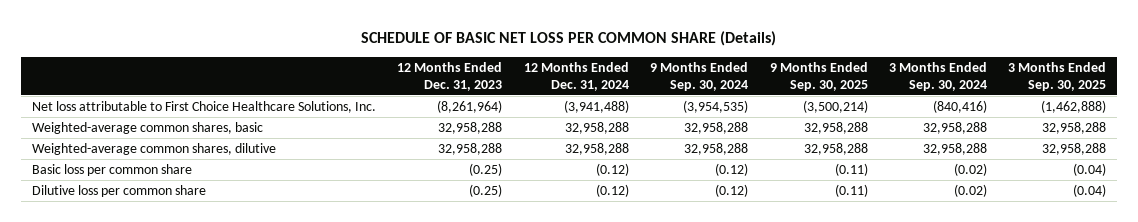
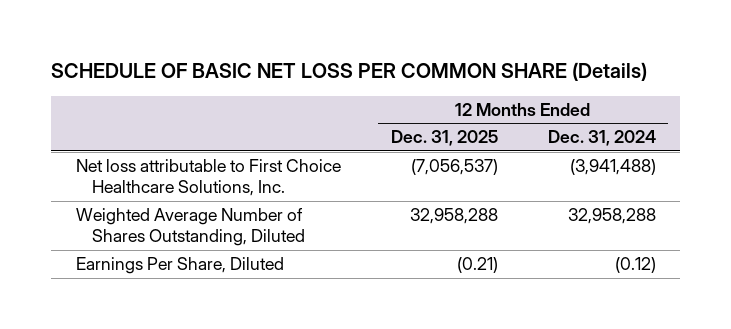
- | 12 Months Ended Dec. 31, 2023 | 12 Months Ended Dec. 31, 2024 | 9 Months Ended Sep. 30, 2024 | 9 Months Ended Sep. 30, 2025 | 3 Months Ended Sep. 30, 2024 | 3 Months Ended Sep. 30, 2025
+ | 12 Months Ended Dec. 31, 2025 | 12 Months Ended Dec. 31, 2024
- Weighted-average common shares, basic | 32,958,288 | 32,958,288 | 32,958,288 | 32,958,288 | 32,958,288 | 32,958,288
- Weighted-average common shares, dilutive | 32,958,288 | 32,958,288 | 32,958,288 | 32,958,288 | 32,958,288 | 32,958,288
- Basic loss per common share | (0.25) | (0.12) | (0.12) | (0.11) | (0.02) | (0.04)
- Dilutive loss per common share | (0.25) | (0.12) | (0.12) | (0.11) | (0.02) | (0.04)
+ Weighted Average Number of Shares Outstanding, Diluted | 32,958,288 | 32,958,288
+ Earnings Per Share, Diluted | (0.21) | (0.12)

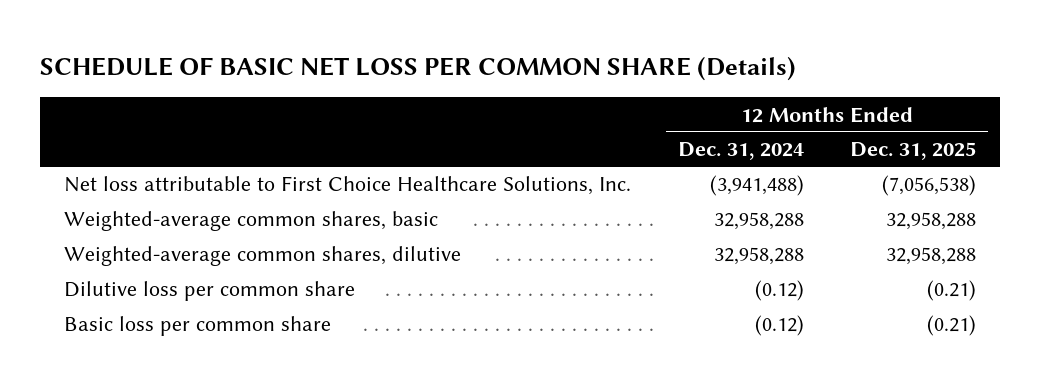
- | 12 Months Ended Dec. 31, 2025 | 12 Months Ended Dec. 31, 2024
+ | 12 Months Ended Dec. 31, 2024 | 12 Months Ended Dec. 31, 2025
- Net loss attributable to First Choice Healthcare Solutions, Inc. | (7,056,537) | (3,941,488)
- Weighted Average Number of Shares Outstanding, Diluted | 32,958,288 | 32,958,288
- Earnings Per Share, Diluted | (0.21) | (0.12)
+ Net loss attributable to First Choice Healthcare Solutions, Inc. | (3,941,488) | (7,056,538)
+ Weighted-average common shares, basic | 32,958,288 | 32,958,288
+ Weighted-average common shares, dilutive | 32,958,288 | 32,958,288
+ Dilutive loss per common share | (0.12) | (0.21)
+ Basic loss per common share | (0.12) | (0.21)

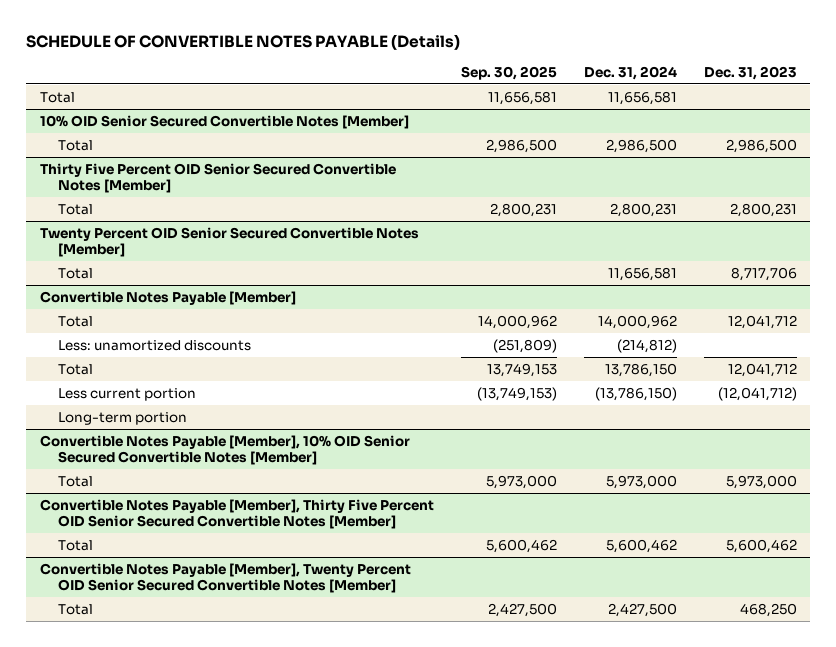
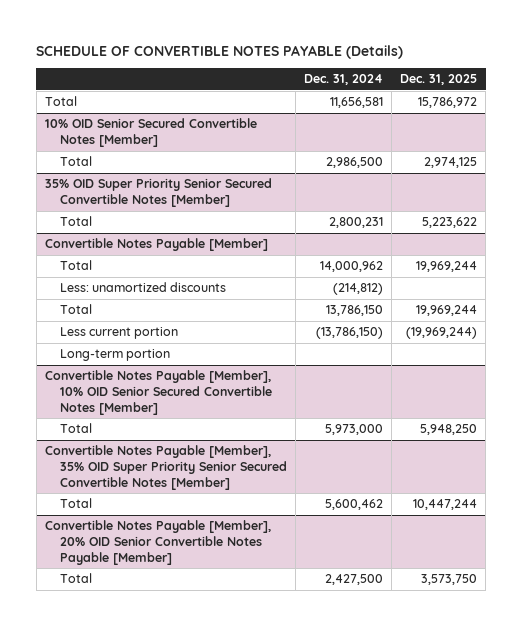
- | Sep. 30, 2025 | Dec. 31, 2024 | Dec. 31, 2023
+ | Dec. 31, 2024 | Dec. 31, 2025
- Thirty Five Percent OID Senior Secured Convertible Notes [Member]
+ 35% OID Super Priority Senior Secured Convertible Notes [Member]
- Twenty Percent OID Senior Secured Convertible Notes [Member]
- Total | | 11,656,581 | 8,717,706
- Convertible Notes Payable [Member], Thirty Five Percent OID Senior Secured Convertible Notes [Member]
+ Convertible Notes Payable [Member], 35% OID Super Priority Senior Secured Convertible Notes [Member]
- Convertible Notes Payable [Member], Twenty Percent OID Senior Secured Convertible Notes [Member]
+ Convertible Notes Payable [Member], 20% OID Senior Convertible Notes Payable [Member]

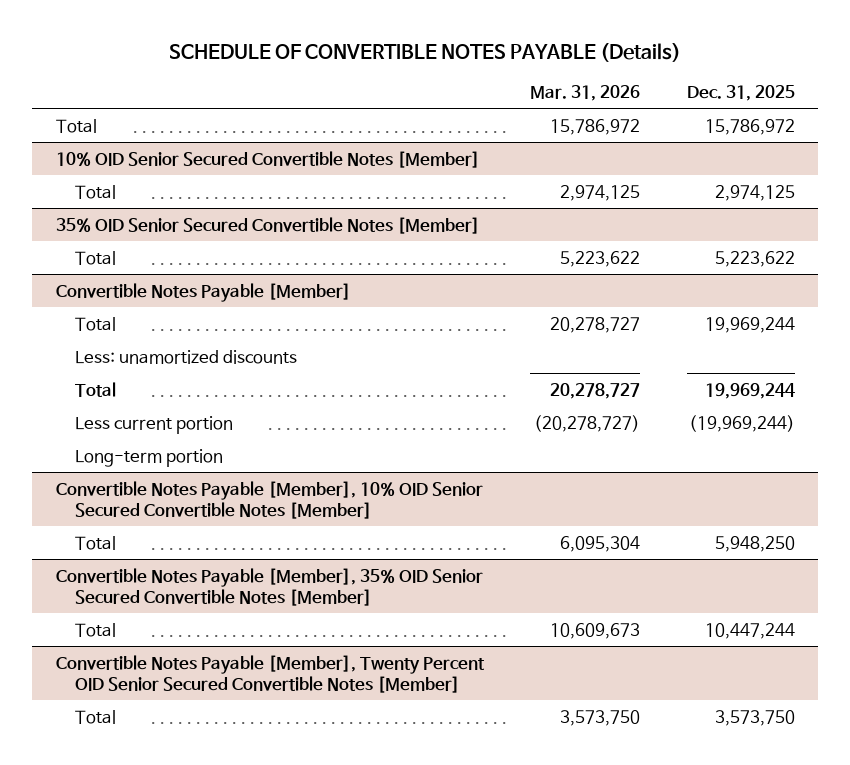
- | Dec. 31, 2024 | Dec. 31, 2025
+ | Mar. 31, 2026 | Dec. 31, 2025
- 35% OID Super Priority Senior Secured Convertible Notes [Member]
+ 35% OID Senior Secured Convertible Notes [Member]
- Convertible Notes Payable [Member], 35% OID Super Priority Senior Secured Convertible Notes [Member]
+ Convertible Notes Payable [Member], 35% OID Senior Secured Convertible Notes [Member]
- Convertible Notes Payable [Member], 20% OID Senior Convertible Notes Payable [Member]
+ Convertible Notes Payable [Member], Twenty Percent OID Senior Secured Convertible Notes [Member]

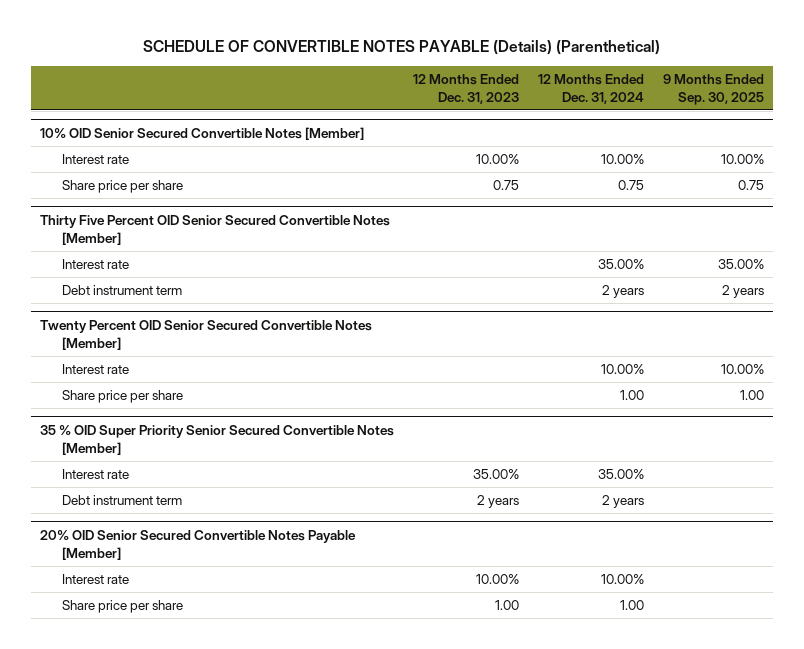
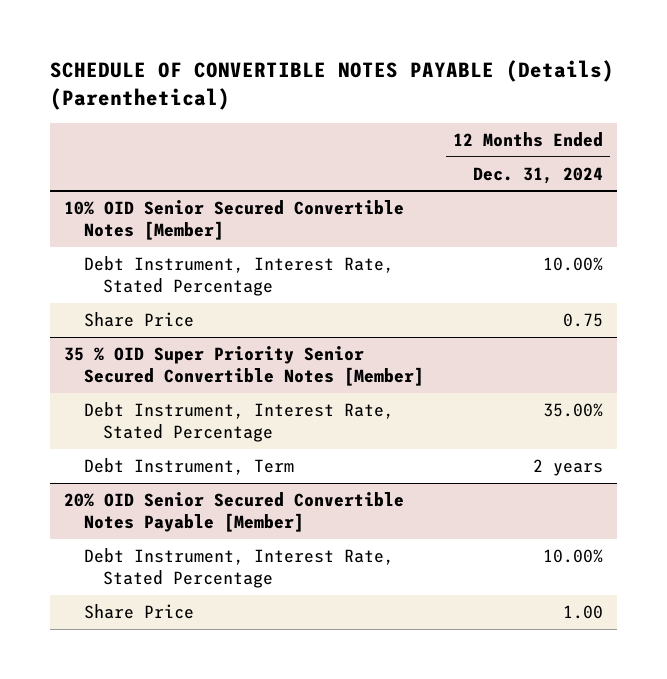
- | 12 Months Ended Dec. 31, 2023 | 12 Months Ended Dec. 31, 2024 | 9 Months Ended Sep. 30, 2025
+ | 12 Months Ended Dec. 31, 2024
@ 10% OID Senior Secured Convertible Notes [Member]
- Interest rate | 10.00% | 10.00% | 10.00%
- Share price per share | 0.75 | 0.75 | 0.75
- Thirty Five Percent OID Senior Secured Convertible Notes [Member]
- Interest rate | | 35.00% | 35.00%
- Debt instrument term | | 2 years | 2 years
- Twenty Percent OID Senior Secured Convertible Notes [Member]
- Interest rate | | 10.00% | 10.00%
- Share price per share | | 1.00 | 1.00
@ 10% OID Senior Secured Convertible Notes [Member]
+ Debt Instrument, Interest Rate, Stated Percentage | 10.00%
+ Share Price | 0.75
@ 35 % OID Super Priority Senior Secured Convertible Notes [Member]
- Interest rate | 35.00% | 35.00% |
- Debt instrument term | 2 years | 2 years |
+ Debt Instrument, Interest Rate, Stated Percentage | 35.00%
+ Debt Instrument, Term | 2 years
@ 20% OID Senior Secured Convertible Notes Payable [Member]
- Interest rate | 10.00% | 10.00% |
- Share price per share | 1.00 | 1.00 |
+ Debt Instrument, Interest Rate, Stated Percentage | 10.00%
+ Share Price | 1.00

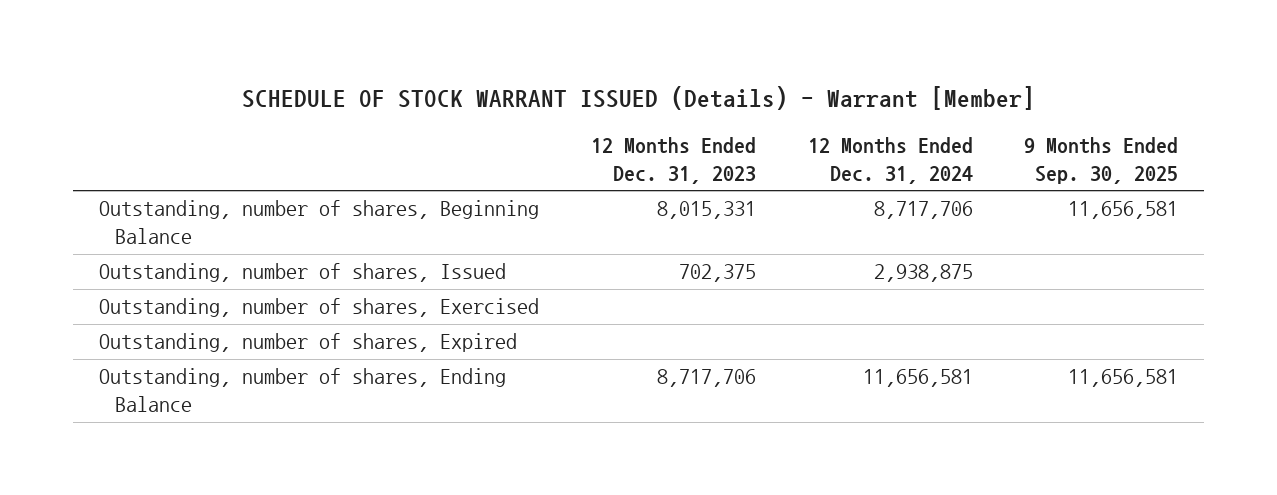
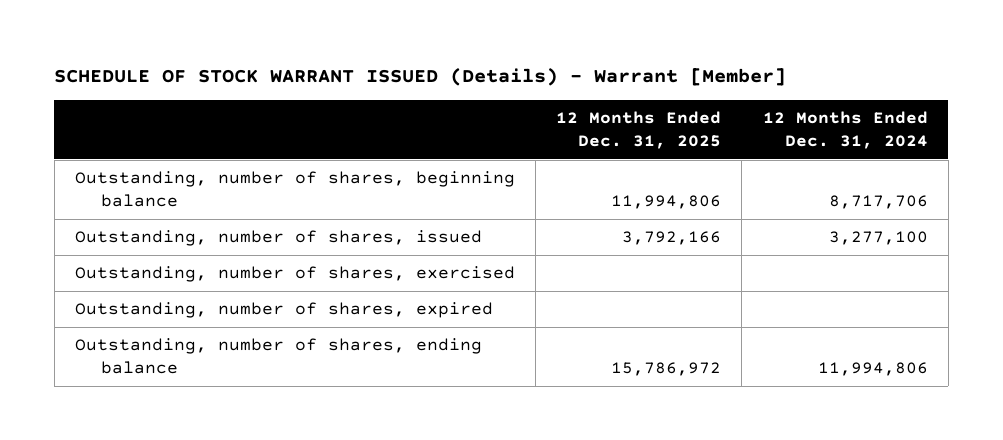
- | 12 Months Ended Dec. 31, 2023 | 12 Months Ended Dec. 31, 2024 | 9 Months Ended Sep. 30, 2025
+ | 12 Months Ended Dec. 31, 2025 | 12 Months Ended Dec. 31, 2024
- Outstanding, number of shares, Beginning Balance | 8,015,331 | 8,717,706 | 11,656,581
- Outstanding, number of shares, Issued | 702,375 | 2,938,875 |
- Outstanding, number of shares, Exercised
- Outstanding, number of shares, Expired
- Outstanding, number of shares, Ending Balance | 8,717,706 | 11,656,581 | 11,656,581
+ Outstanding, number of shares, beginning balance | 11,994,806 | 8,717,706
+ Outstanding, number of shares, issued | 3,792,166 | 3,277,100
+ Outstanding, number of shares, exercised
+ Outstanding, number of shares, expired
+ Outstanding, number of shares, ending balance | 15,786,972 | 11,994,806

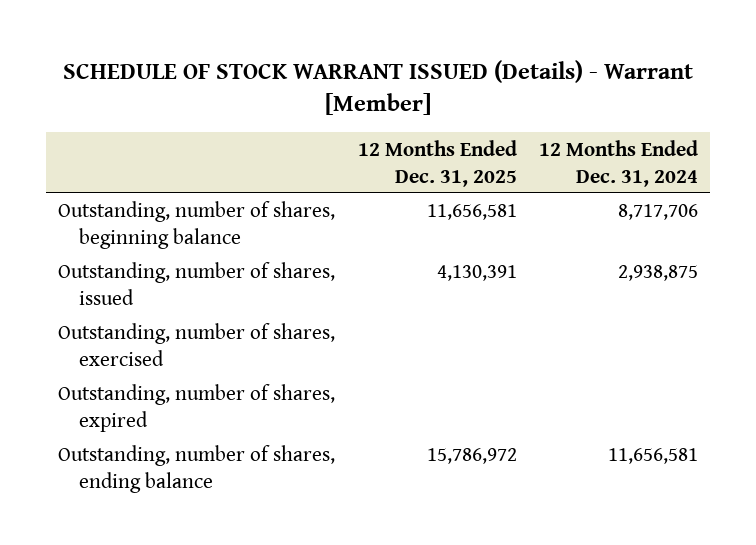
- Outstanding, number of shares, beginning balance | 11,994,806 | 8,717,706
- Outstanding, number of shares, issued | 3,792,166 | 3,277,100
+ Outstanding, number of shares, beginning balance | 11,656,581 | 8,717,706
+ Outstanding, number of shares, issued | 4,130,391 | 2,938,875
- Outstanding, number of shares, ending balance | 15,786,972 | 11,994,806
+ Outstanding, number of shares, ending balance | 15,786,972 | 11,656,581

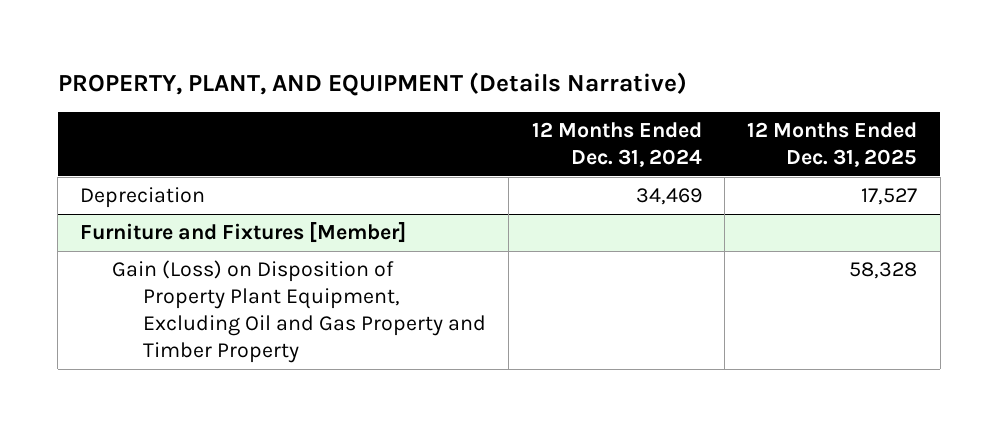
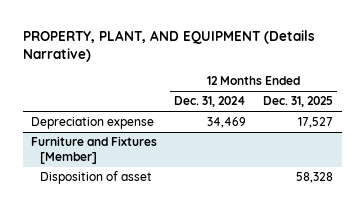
- Depreciation | 34,469 | 17,527
+ Depreciation expense | 34,469 | 17,527
@ Furniture and Fixtures [Member]
- Gain (Loss) on Disposition of Property Plant Equipment, Excluding Oil and Gas Property and Timber Property | | 58,328
+ Disposition of asset | | 58,328

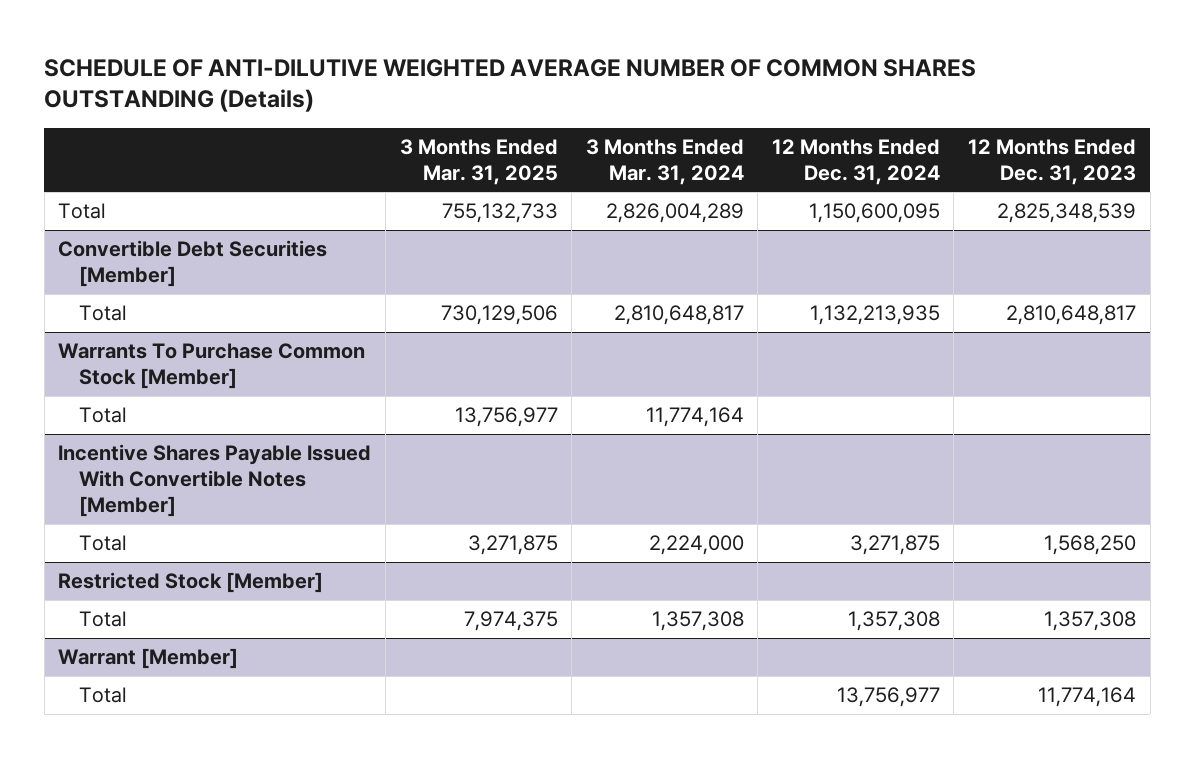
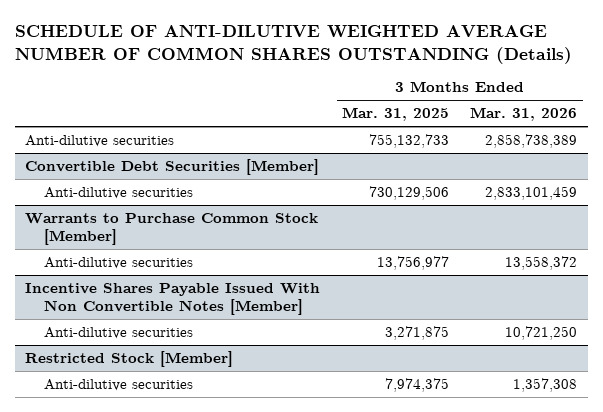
- | 3 Months Ended Mar. 31, 2025 | 3 Months Ended Mar. 31, 2024 | 12 Months Ended Dec. 31, 2024 | 12 Months Ended Dec. 31, 2023
+ | 3 Months Ended Mar. 31, 2025 | 3 Months Ended Mar. 31, 2026
- Total | 755,132,733 | 2,826,004,289 | 1,150,600,095 | 2,825,348,539
+ Anti-dilutive securities | 755,132,733 | 2,858,738,389
@ Convertible Debt Securities [Member]
- Total | 730,129,506 | 2,810,648,817 | 1,132,213,935 | 2,810,648,817
- Warrants To Purchase Common Stock [Member]
- Total | 13,756,977 | 11,774,164 | |
- Incentive Shares Payable Issued With Convertible Notes [Member]
- Total | 3,271,875 | 2,224,000 | 3,271,875 | 1,568,250
@ Convertible Debt Securities [Member]
+ Anti-dilutive securities | 730,129,506 | 2,833,101,459
+ Warrants to Purchase Common Stock [Member]
+ Anti-dilutive securities | 13,756,977 | 13,558,372
+ Incentive Shares Payable Issued With Non Convertible Notes [Member]
+ Anti-dilutive securities | 3,271,875 | 10,721,250
@ Restricted Stock [Member]
- Total | 7,974,375 | 1,357,308 | 1,357,308 | 1,357,308
- Warrant [Member]
- Total | | | 13,756,977 | 11,774,164
@ Restricted Stock [Member]
+ Anti-dilutive securities | 7,974,375 | 1,357,308

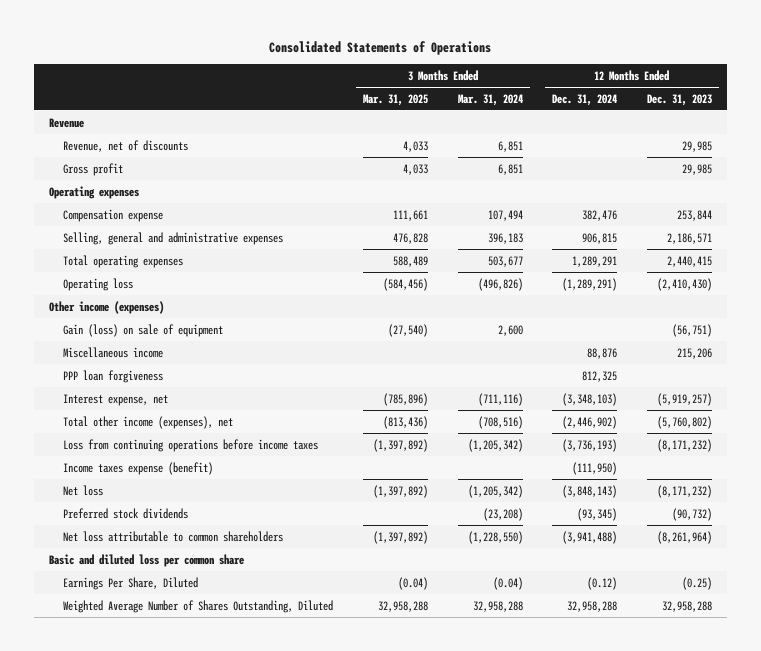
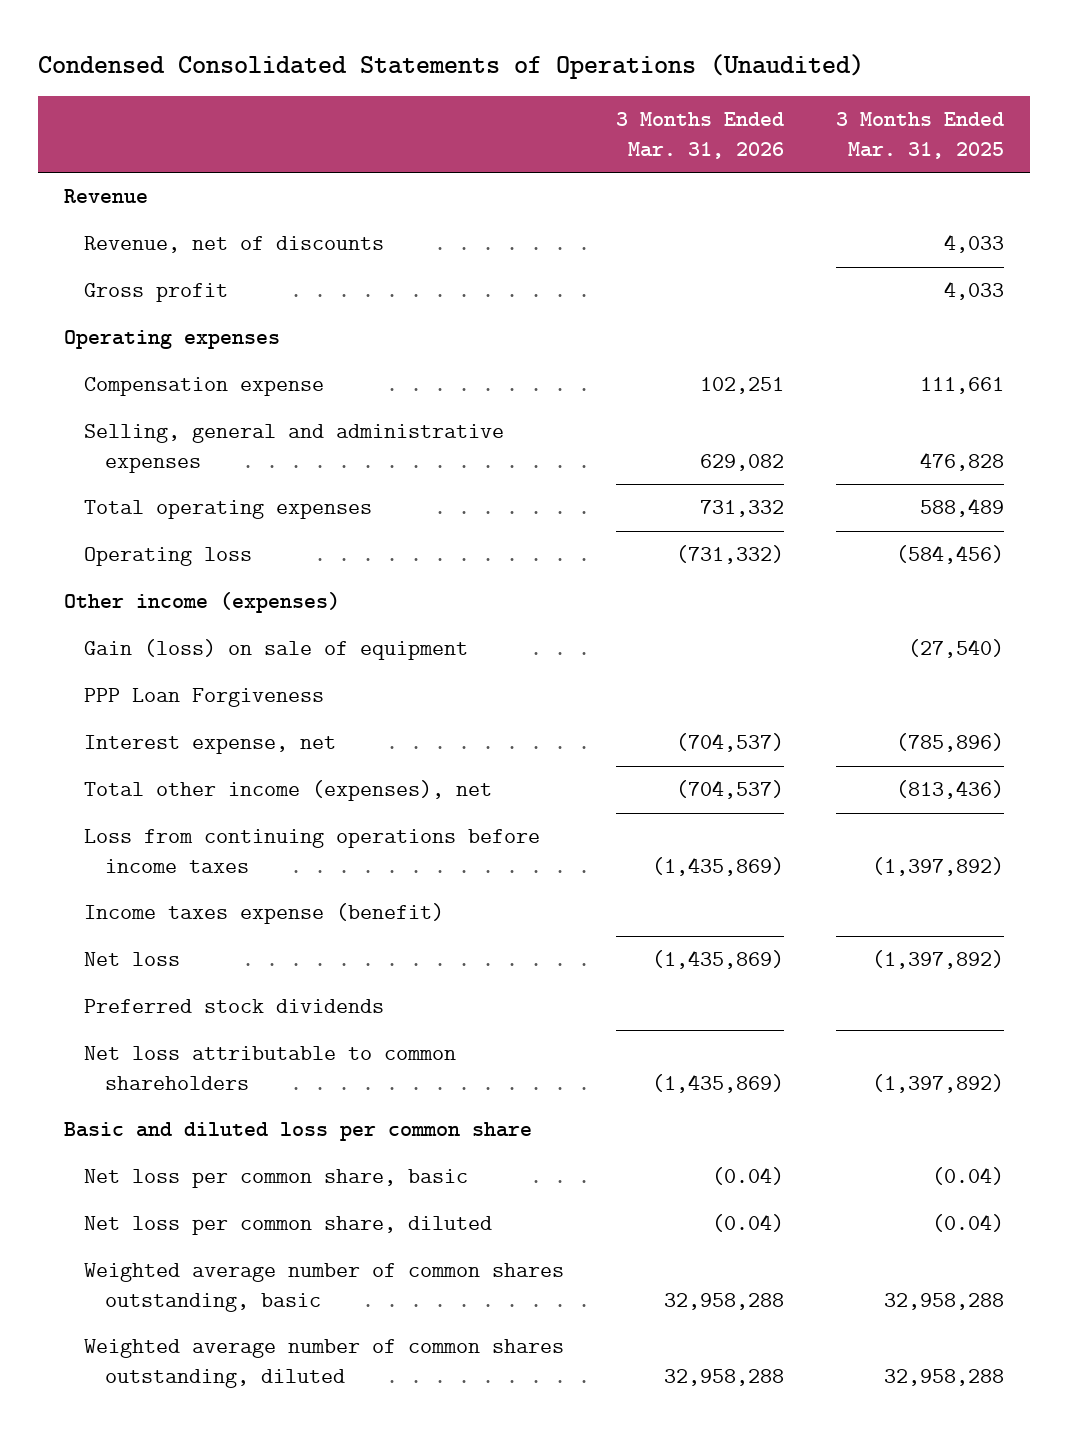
- Consolidated Statements of Operations
+ Condensed Consolidated Statements of Operations (Unaudited)
- | 3 Months Ended Mar. 31, 2025 | 3 Months Ended Mar. 31, 2024 | 12 Months Ended Dec. 31, 2024 | 12 Months Ended Dec. 31, 2023
+ | 3 Months Ended Mar. 31, 2026 | 3 Months Ended Mar. 31, 2025
- Miscellaneous income | | | 88,876 | 215,206
- PPP loan forgiveness | | | 812,325 |
+ PPP Loan Forgiveness
- Earnings Per Share, Diluted | (0.04) | (0.04) | (0.12) | (0.25)
- Weighted Average Number of Shares Outstanding, Diluted | 32,958,288 | 32,958,288 | 32,958,288 | 32,958,288
+ Net loss per common share, basic | (0.04) | (0.04)
+ Net loss per common share, diluted | (0.04) | (0.04)
+ Weighted average number of common shares outstanding, basic | 32,958,288 | 32,958,288
+ Weighted average number of common shares outstanding, diluted | 32,958,288 | 32,958,288

